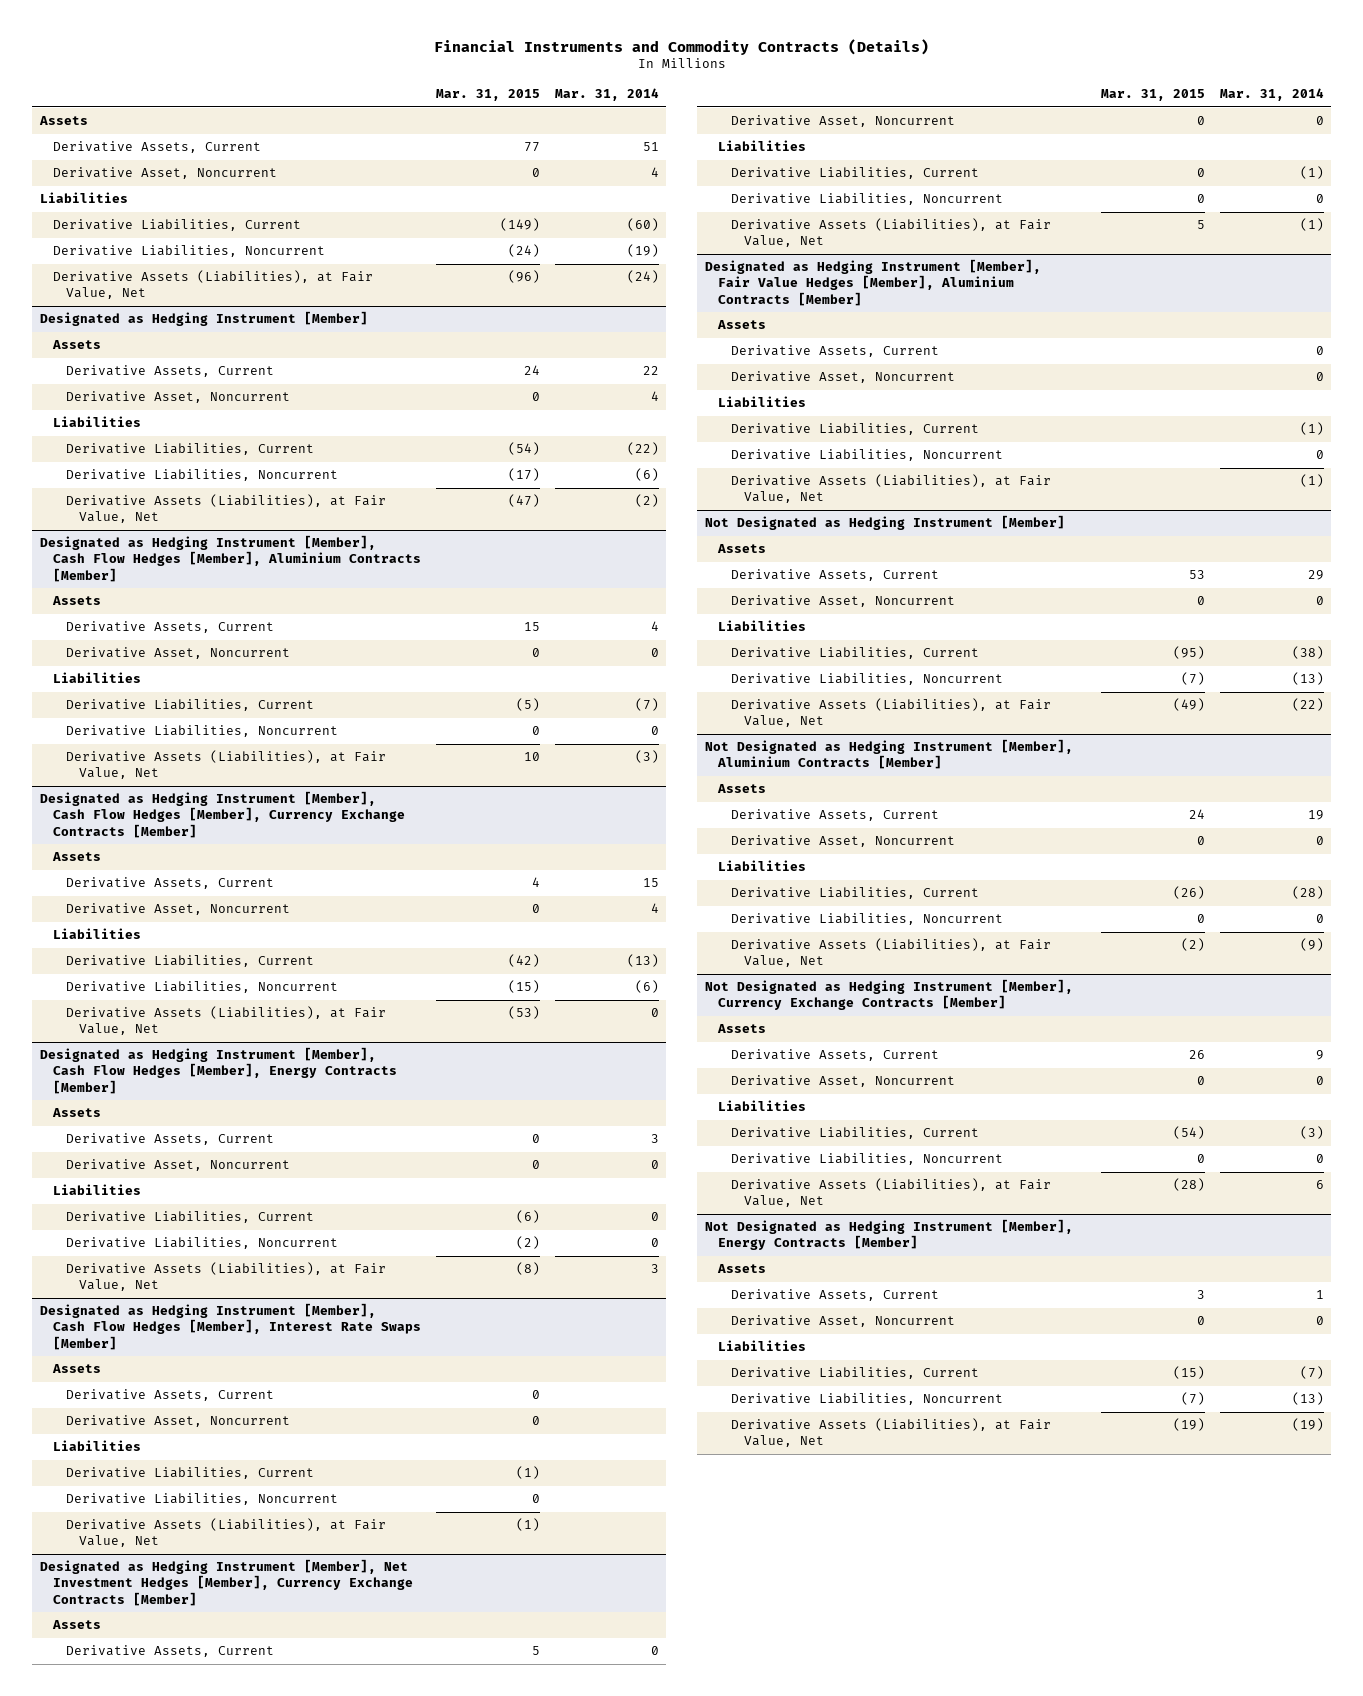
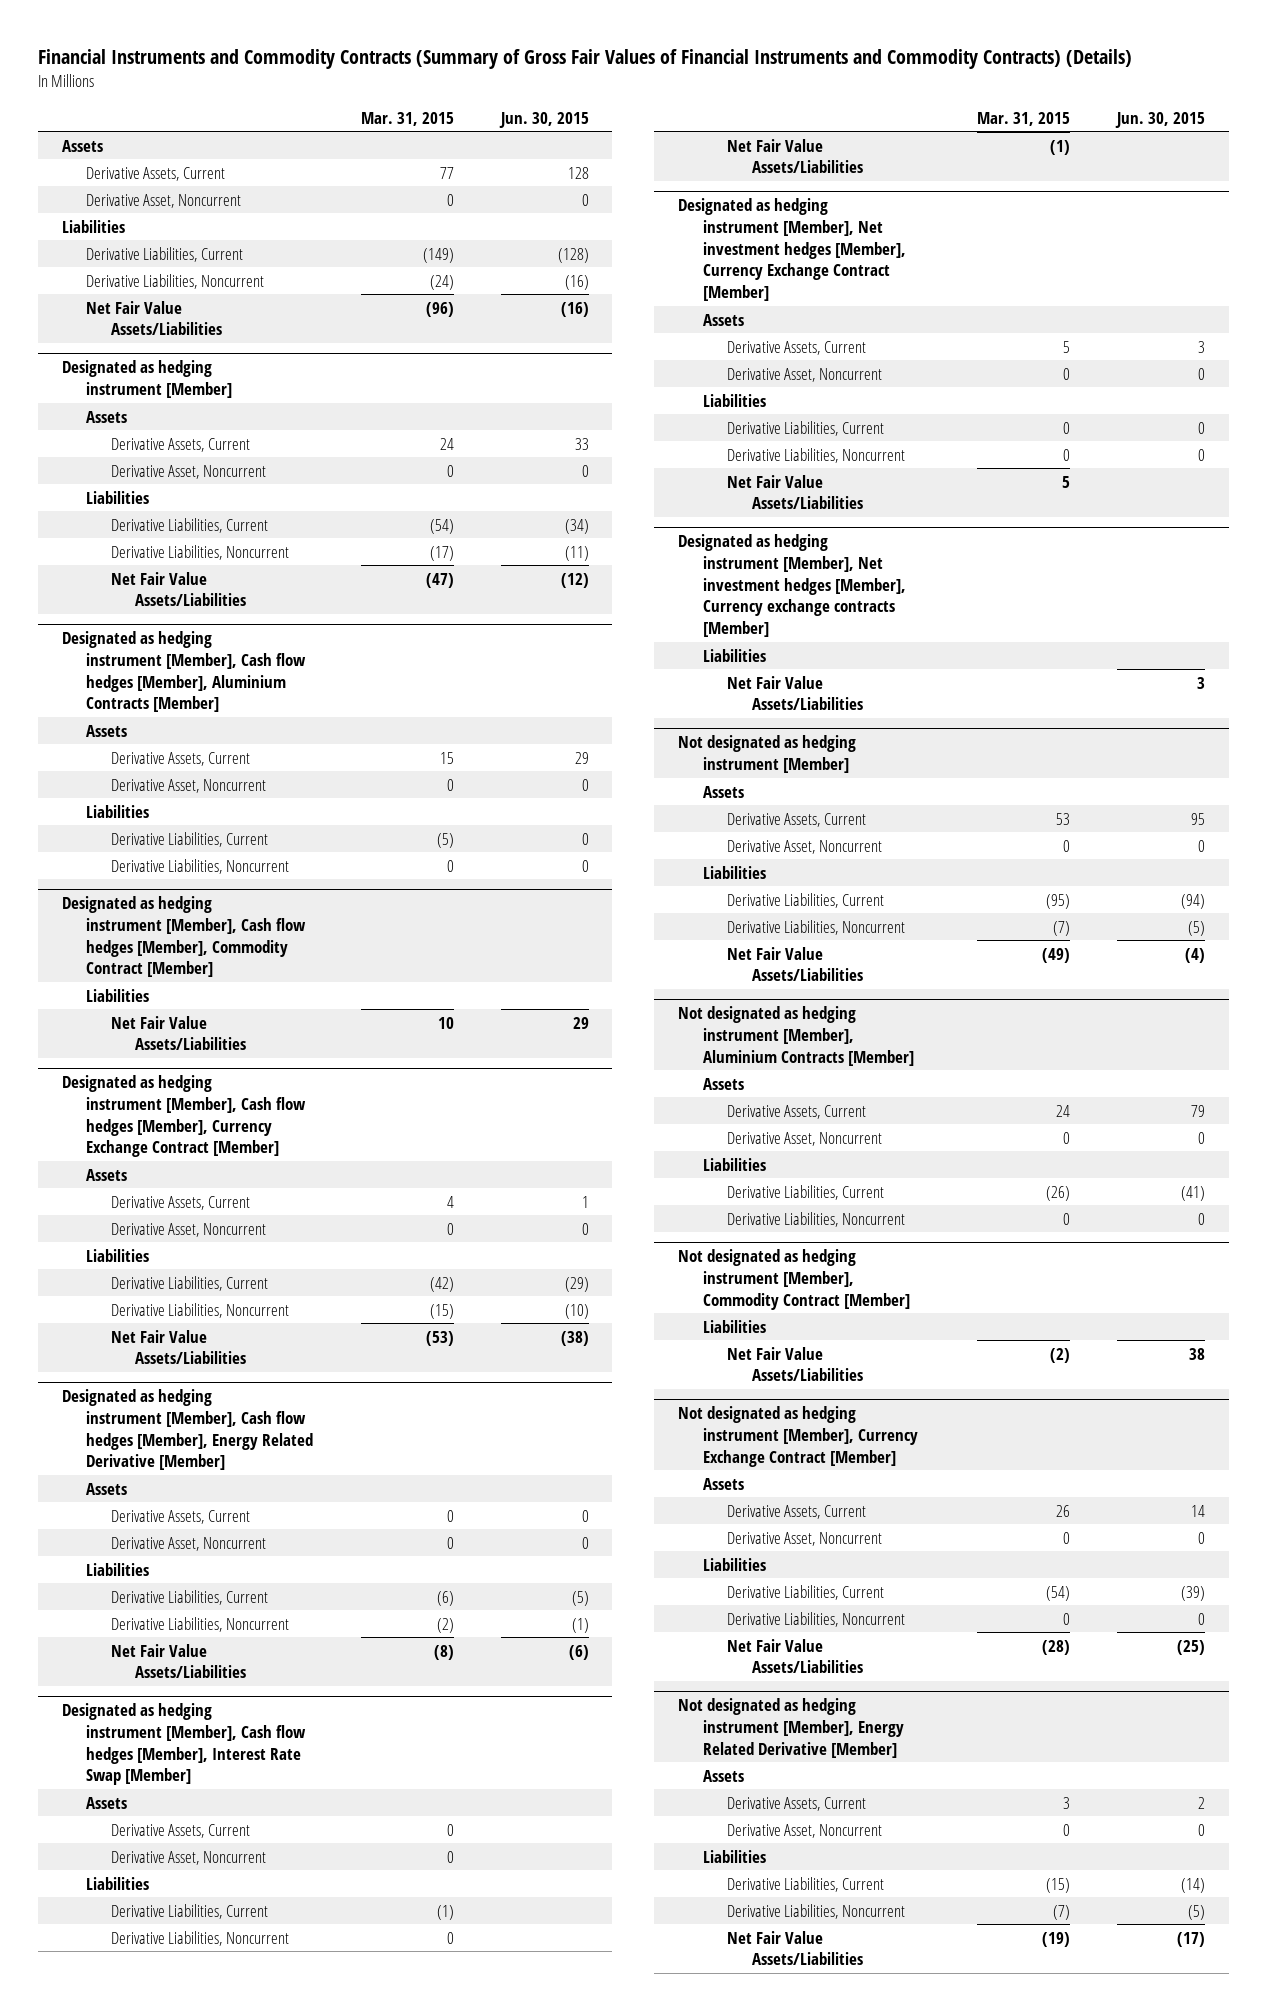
- Financial Instruments and Commodity Contracts (Details)
+ Financial Instruments and Commodity Contracts (Summary of Gross Fair Values of Financial Instruments and Commodity Contracts) (Details)
- | Mar. 31, 2015 | Mar. 31, 2014
+ | Mar. 31, 2015 | Jun. 30, 2015
- Derivative Assets (Liabilities), at Fair Value, Net | (96) | (24)
- Designated as Hedging Instrument [Member]
+ Net Fair Value Assets/Liabilities | (96) | (16)
+ Designated as hedging instrument [Member]
- Derivative Assets (Liabilities), at Fair Value, Net | (47) | (2)
- Designated as Hedging Instrument [Member], Cash Flow Hedges [Member], Aluminium Contracts [Member]
+ Net Fair Value Assets/Liabilities | (47) | (12)
+ Designated as hedging instrument [Member], Cash flow hedges [Member], Aluminium Contracts [Member]
- Derivative Assets (Liabilities), at Fair Value, Net | 10 | (3)
- Designated as Hedging Instrument [Member], Cash Flow Hedges [Member], Currency Exchange Contracts [Member]
+ Designated as hedging instrument [Member], Cash flow hedges [Member], Commodity Contract [Member]
+ Liabilities
+ Net Fair Value Assets/Liabilities | 10 | 29
+ Designated as hedging instrument [Member], Cash flow hedges [Member], Currency Exchange Contract [Member]
- Derivative Assets (Liabilities), at Fair Value, Net | (53) | 0
- Designated as Hedging Instrument [Member], Cash Flow Hedges [Member], Energy Contracts [Member]
+ Net Fair Value Assets/Liabilities | (53) | (38)
+ Designated as hedging instrument [Member], Cash flow hedges [Member], Energy Related Derivative [Member]
- Derivative Assets (Liabilities), at Fair Value, Net | (8) | 3
- Designated as Hedging Instrument [Member], Cash Flow Hedges [Member], Interest Rate Swaps [Member]
+ Net Fair Value Assets/Liabilities | (8) | (6)
+ Designated as hedging instrument [Member], Cash flow hedges [Member], Interest Rate Swap [Member]
- Derivative Assets (Liabilities), at Fair Value, Net | (1) |
- Designated as Hedging Instrument [Member], Net Investment Hedges [Member], Currency Exchange Contracts [Member]
+ Net Fair Value Assets/Liabilities | (1) |
+ Designated as hedging instrument [Member], Net investment hedges [Member], Currency Exchange Contract [Member]
- Derivative Assets (Liabilities), at Fair Value, Net | 5 | (1)
- Designated as Hedging Instrument [Member], Fair Value Hedges [Member], Aluminium Contracts [Member]
- Assets
- Derivative Assets, Current | | 0
- Derivative Asset, Noncurrent | | 0
+ Net Fair Value Assets/Liabilities | 5 |
+ Designated as hedging instrument [Member], Net investment hedges [Member], Currency exchange contracts [Member]
- Derivative Liabilities, Current | | (1)
- Derivative Liabilities, Noncurrent | | 0
- Derivative Assets (Liabilities), at Fair Value, Net | | (1)
- Not Designated as Hedging Instrument [Member]
+ Net Fair Value Assets/Liabilities | | 3
+ Not designated as hedging instrument [Member]
- Derivative Assets (Liabilities), at Fair Value, Net | (49) | (22)
- Not Designated as Hedging Instrument [Member], Aluminium Contracts [Member]
+ Net Fair Value Assets/Liabilities | (49) | (4)
+ Not designated as hedging instrument [Member], Aluminium Contracts [Member]
- Derivative Assets (Liabilities), at Fair Value, Net | (2) | (9)
- Not Designated as Hedging Instrument [Member], Currency Exchange Contracts [Member]
+ Not designated as hedging instrument [Member], Commodity Contract [Member]
+ Liabilities
+ Net Fair Value Assets/Liabilities | (2) | 38
+ Not designated as hedging instrument [Member], Currency Exchange Contract [Member]
- Derivative Assets (Liabilities), at Fair Value, Net | (28) | 6
- Not Designated as Hedging Instrument [Member], Energy Contracts [Member]
+ Net Fair Value Assets/Liabilities | (28) | (25)
+ Not designated as hedging instrument [Member], Energy Related Derivative [Member]
- Derivative Assets (Liabilities), at Fair Value, Net | (19) | (19)
+ Net Fair Value Assets/Liabilities | (19) | (17)

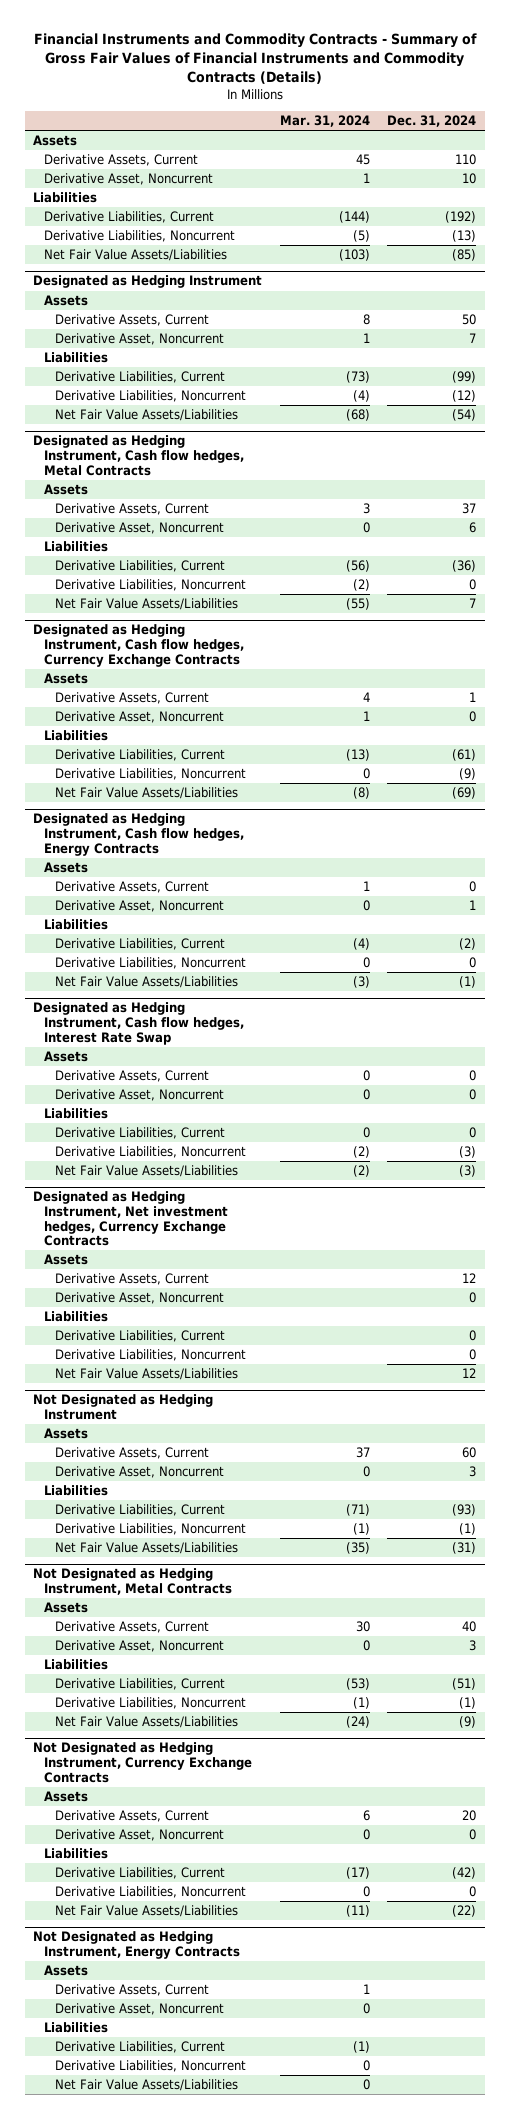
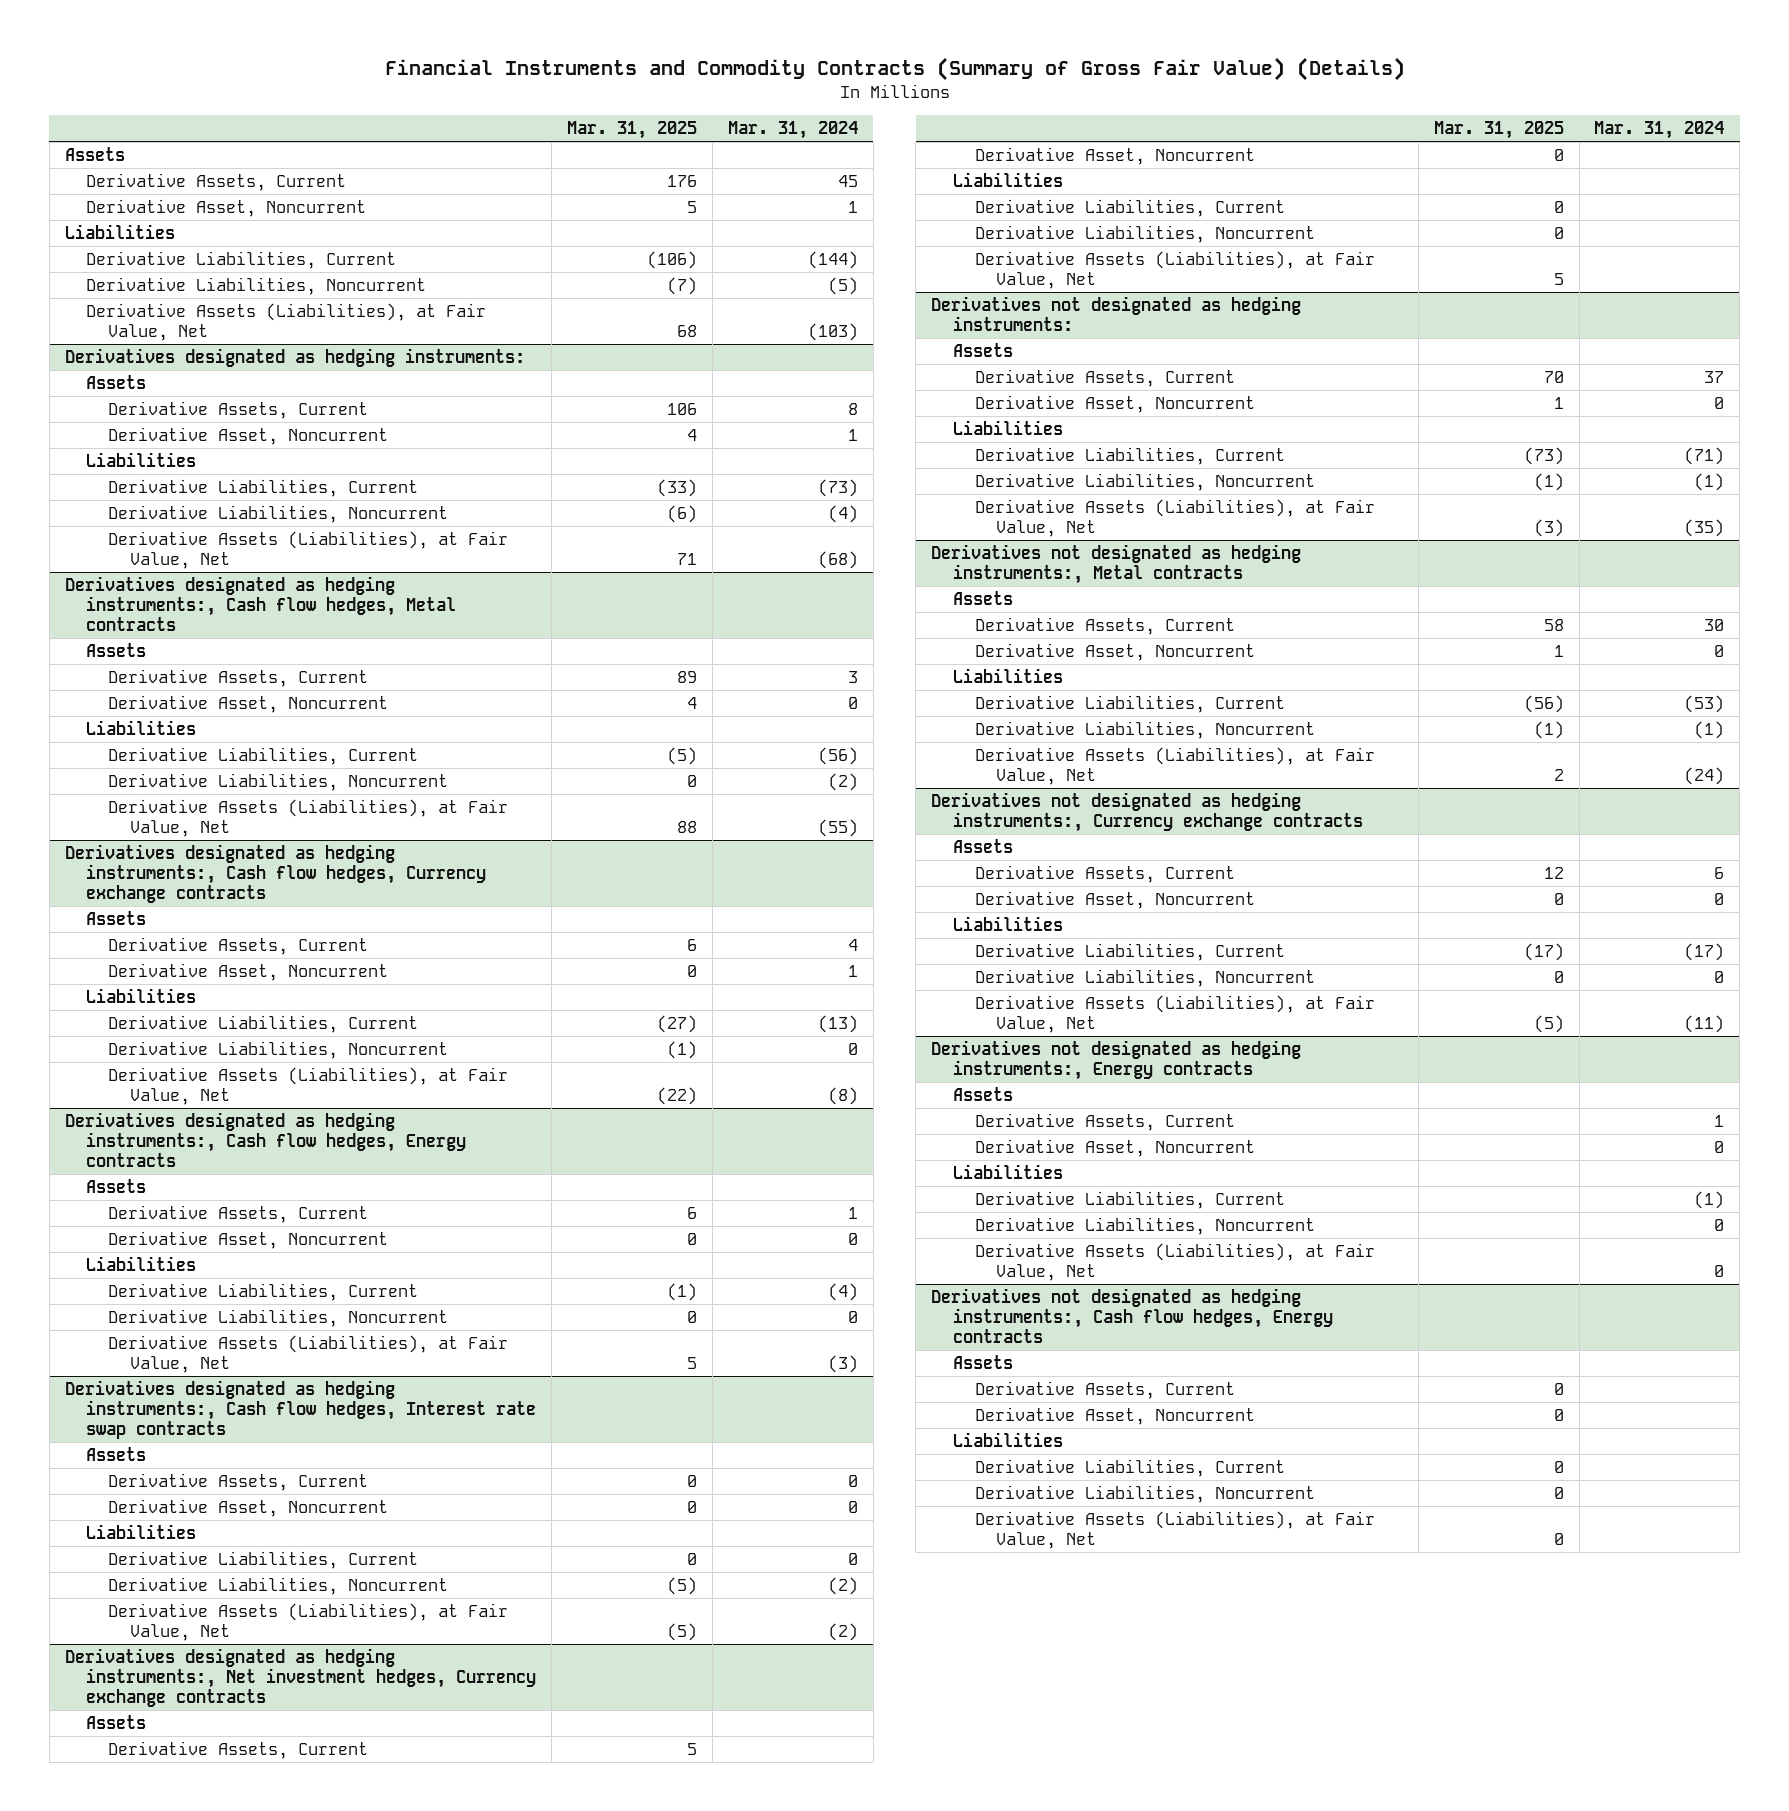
- Financial Instruments and Commodity Contracts - Summary of Gross Fair Values of Financial Instruments and Commodity Contracts (Details)
+ Financial Instruments and Commodity Contracts (Summary of Gross Fair Value) (Details)
- | Mar. 31, 2024 | Dec. 31, 2024
+ | Mar. 31, 2025 | Mar. 31, 2024
- Net Fair Value Assets/Liabilities | (103) | (85)
- Designated as Hedging Instrument
+ Derivative Assets (Liabilities), at Fair Value, Net | 68 | (103)
+ Derivatives designated as hedging instruments:
- Net Fair Value Assets/Liabilities | (68) | (54)
- Designated as Hedging Instrument, Cash flow hedges, Metal Contracts
+ Derivative Assets (Liabilities), at Fair Value, Net | 71 | (68)
+ Derivatives designated as hedging instruments:, Cash flow hedges, Metal contracts
- Net Fair Value Assets/Liabilities | (55) | 7
- Designated as Hedging Instrument, Cash flow hedges, Currency Exchange Contracts
+ Derivative Assets (Liabilities), at Fair Value, Net | 88 | (55)
+ Derivatives designated as hedging instruments:, Cash flow hedges, Currency exchange contracts
- Net Fair Value Assets/Liabilities | (8) | (69)
- Designated as Hedging Instrument, Cash flow hedges, Energy Contracts
+ Derivative Assets (Liabilities), at Fair Value, Net | (22) | (8)
+ Derivatives designated as hedging instruments:, Cash flow hedges, Energy contracts
- Net Fair Value Assets/Liabilities | (3) | (1)
- Designated as Hedging Instrument, Cash flow hedges, Interest Rate Swap
+ Derivative Assets (Liabilities), at Fair Value, Net | 5 | (3)
+ Derivatives designated as hedging instruments:, Cash flow hedges, Interest rate swap contracts
- Net Fair Value Assets/Liabilities | (2) | (3)
- Designated as Hedging Instrument, Net investment hedges, Currency Exchange Contracts
+ Derivative Assets (Liabilities), at Fair Value, Net | (5) | (2)
+ Derivatives designated as hedging instruments:, Net investment hedges, Currency exchange contracts
- Net Fair Value Assets/Liabilities | | 12
- Not Designated as Hedging Instrument
+ Derivative Assets (Liabilities), at Fair Value, Net | 5 |
+ Derivatives not designated as hedging instruments:
- Net Fair Value Assets/Liabilities | (35) | (31)
- Not Designated as Hedging Instrument, Metal Contracts
+ Derivative Assets (Liabilities), at Fair Value, Net | (3) | (35)
+ Derivatives not designated as hedging instruments:, Metal contracts
- Net Fair Value Assets/Liabilities | (24) | (9)
- Not Designated as Hedging Instrument, Currency Exchange Contracts
+ Derivative Assets (Liabilities), at Fair Value, Net | 2 | (24)
+ Derivatives not designated as hedging instruments:, Currency exchange contracts
- Net Fair Value Assets/Liabilities | (11) | (22)
- Not Designated as Hedging Instrument, Energy Contracts
+ Derivative Assets (Liabilities), at Fair Value, Net | (5) | (11)
+ Derivatives not designated as hedging instruments:, Energy contracts
- Net Fair Value Assets/Liabilities | 0 |
+ Derivative Assets (Liabilities), at Fair Value, Net | | 0
+ Derivatives not designated as hedging instruments:, Cash flow hedges, Energy contracts
+ Assets
+ Derivative Assets, Current | 0 |
+ Derivative Asset, Noncurrent | 0 |
+ Liabilities
+ Derivative Liabilities, Current | 0 |
+ Derivative Liabilities, Noncurrent | 0 |
+ Derivative Assets (Liabilities), at Fair Value, Net | 0 |

